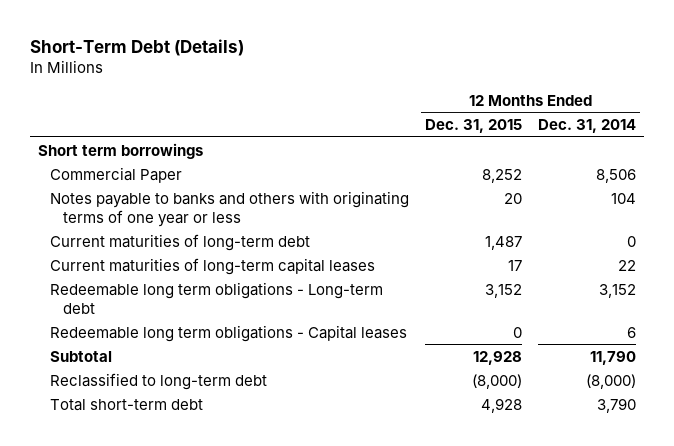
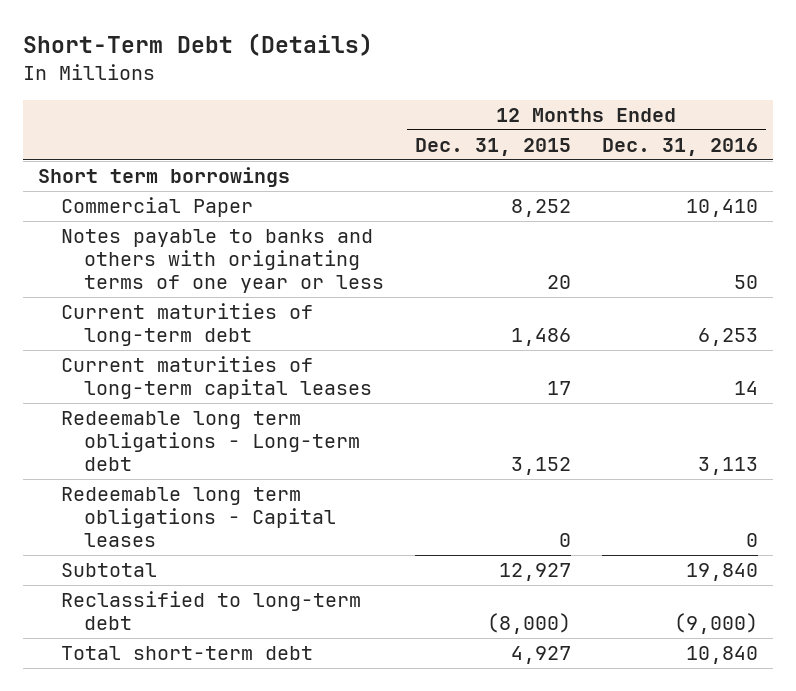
- | 12 Months Ended Dec. 31, 2015 | 12 Months Ended Dec. 31, 2014
+ | 12 Months Ended Dec. 31, 2015 | 12 Months Ended Dec. 31, 2016
- Current maturities of long-term debt | 1,487 | 0
+ Current maturities of long-term debt | 1,486 | 6,253
- Subtotal | 12,928 | 11,790
+ Subtotal | 12,927 | 19,840
- Total short-term debt | 4,928 | 3,790
+ Total short-term debt | 4,927 | 10,840

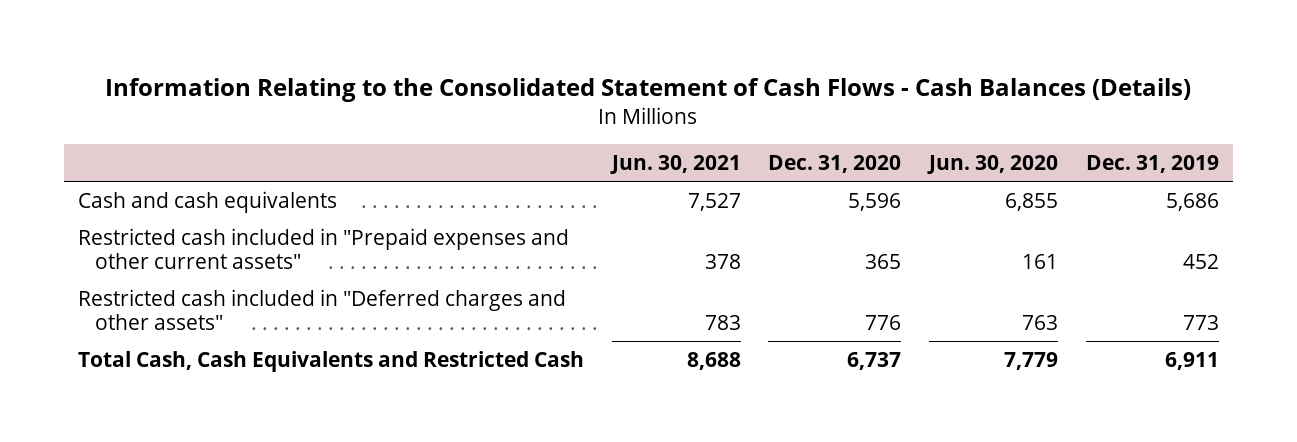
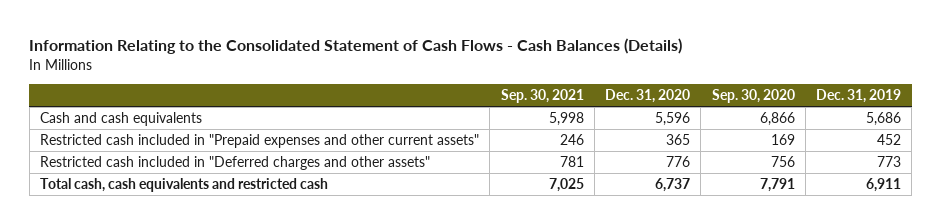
- | Jun. 30, 2021 | Dec. 31, 2020 | Jun. 30, 2020 | Dec. 31, 2019
+ | Sep. 30, 2021 | Dec. 31, 2020 | Sep. 30, 2020 | Dec. 31, 2019
- Total Cash, Cash Equivalents and Restricted Cash | 8,688 | 6,737 | 7,779 | 6,911
+ Total cash, cash equivalents and restricted cash | 7,025 | 6,737 | 7,791 | 6,911

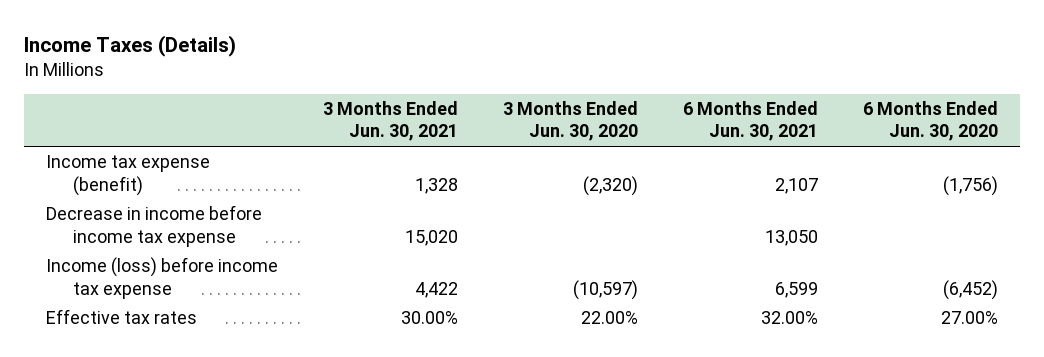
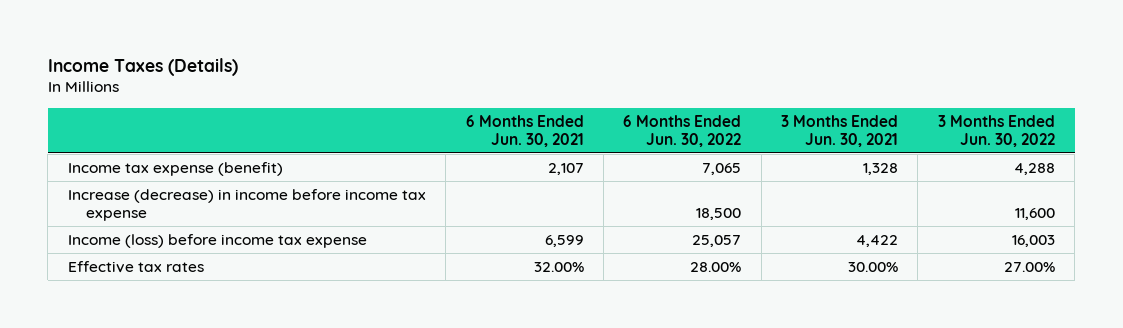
- | 3 Months Ended Jun. 30, 2021 | 3 Months Ended Jun. 30, 2020 | 6 Months Ended Jun. 30, 2021 | 6 Months Ended Jun. 30, 2020
+ | 6 Months Ended Jun. 30, 2021 | 6 Months Ended Jun. 30, 2022 | 3 Months Ended Jun. 30, 2021 | 3 Months Ended Jun. 30, 2022
- Decrease in income before income tax expense | 15,020 | | 13,050 |
+ Increase (decrease) in income before income tax expense | | 18,500 | | 11,600

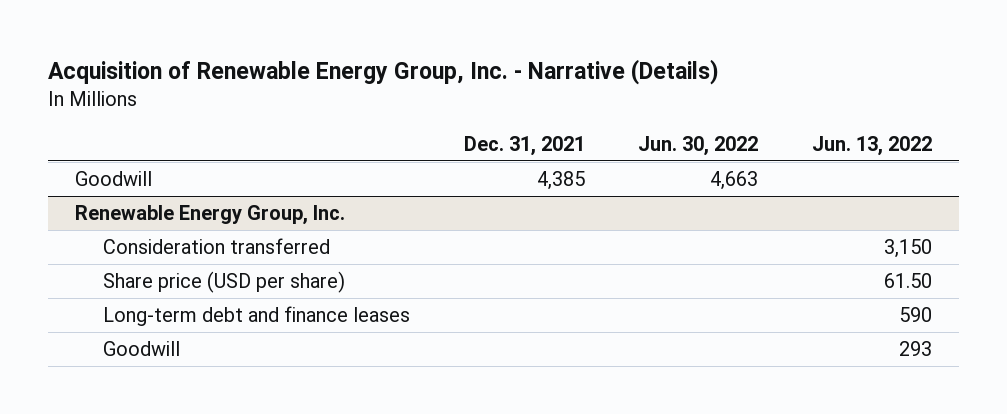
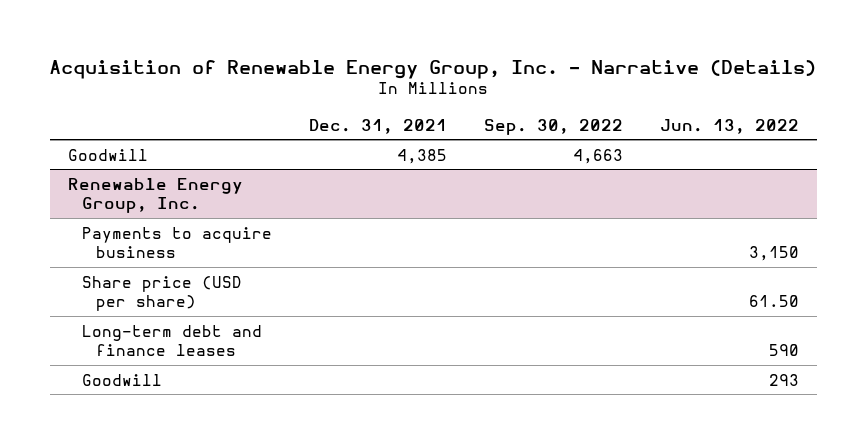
- | Dec. 31, 2021 | Jun. 30, 2022 | Jun. 13, 2022
+ | Dec. 31, 2021 | Sep. 30, 2022 | Jun. 13, 2022
@ Renewable Energy Group, Inc.
- Consideration transferred | | | 3,150
+ Payments to acquire business | | | 3,150

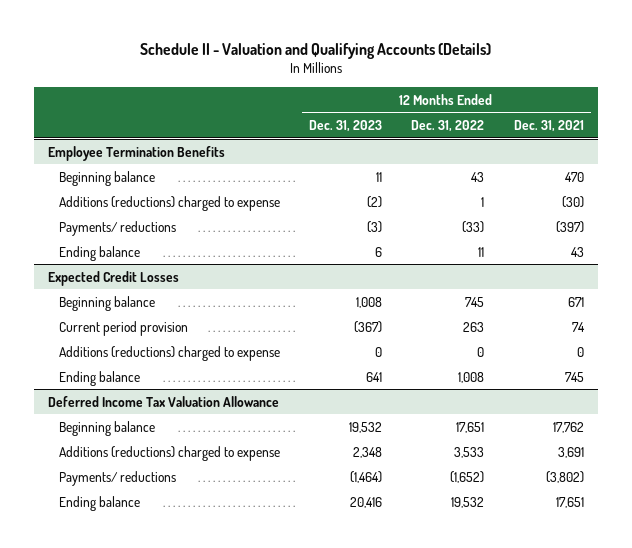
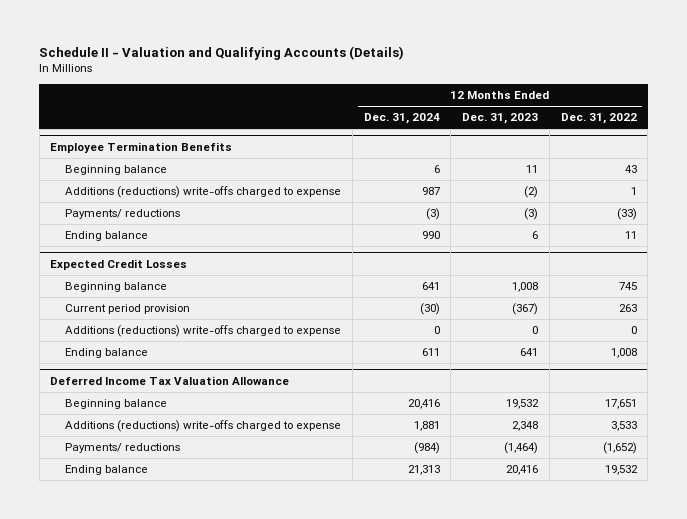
- | 12 Months Ended Dec. 31, 2023 | 12 Months Ended Dec. 31, 2022 | 12 Months Ended Dec. 31, 2021
+ | 12 Months Ended Dec. 31, 2024 | 12 Months Ended Dec. 31, 2023 | 12 Months Ended Dec. 31, 2022
@ Employee Termination Benefits
- Additions (reductions) charged to expense | (2) | 1 | (30)
+ Additions (reductions) write-offs charged to expense | 987 | (2) | 1
@ Expected Credit Losses
- Additions (reductions) charged to expense | 0 | 0 | 0
+ Additions (reductions) write-offs charged to expense | 0 | 0 | 0
@ Deferred Income Tax Valuation Allowance
- Additions (reductions) charged to expense | 2,348 | 3,533 | 3,691
+ Additions (reductions) write-offs charged to expense | 1,881 | 2,348 | 3,533

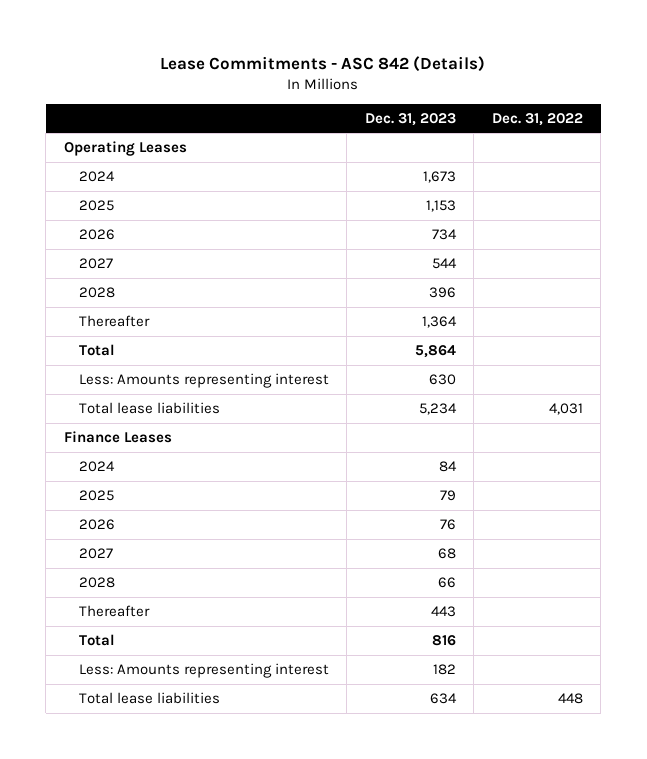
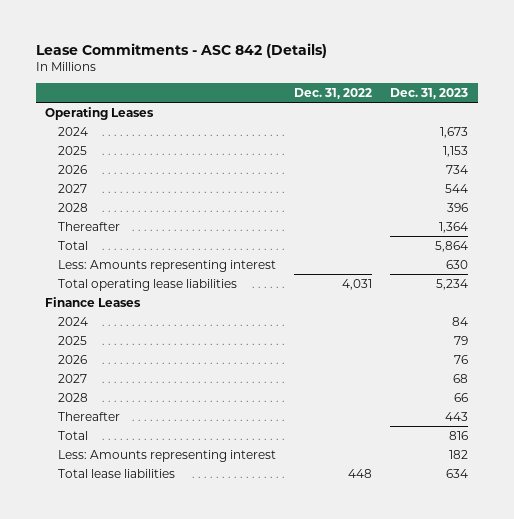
- | Dec. 31, 2023 | Dec. 31, 2022
+ | Dec. 31, 2022 | Dec. 31, 2023
- Total lease liabilities | 5,234 | 4,031
+ Total operating lease liabilities | 4,031 | 5,234

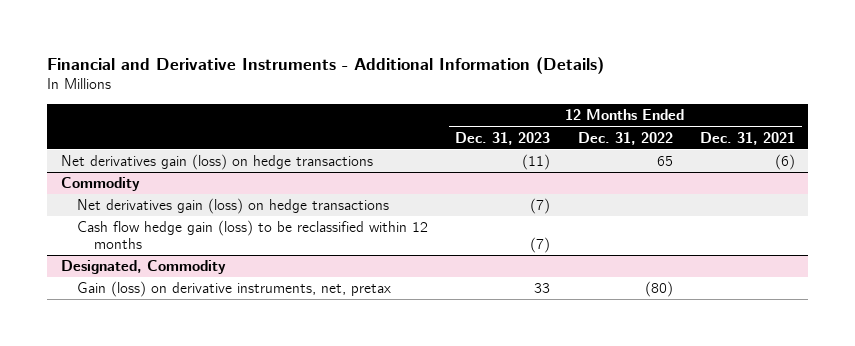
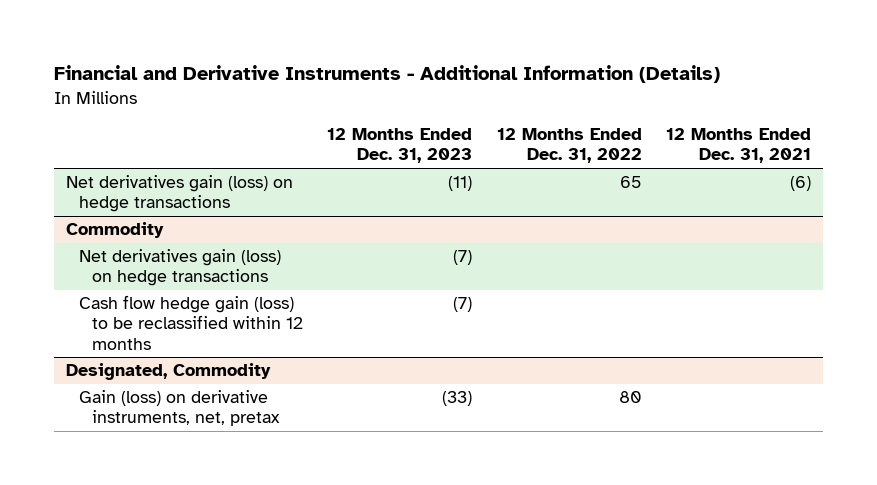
@ Designated, Commodity
- Gain (loss) on derivative instruments, net, pretax | 33 | (80) |
+ Gain (loss) on derivative instruments, net, pretax | (33) | 80 |

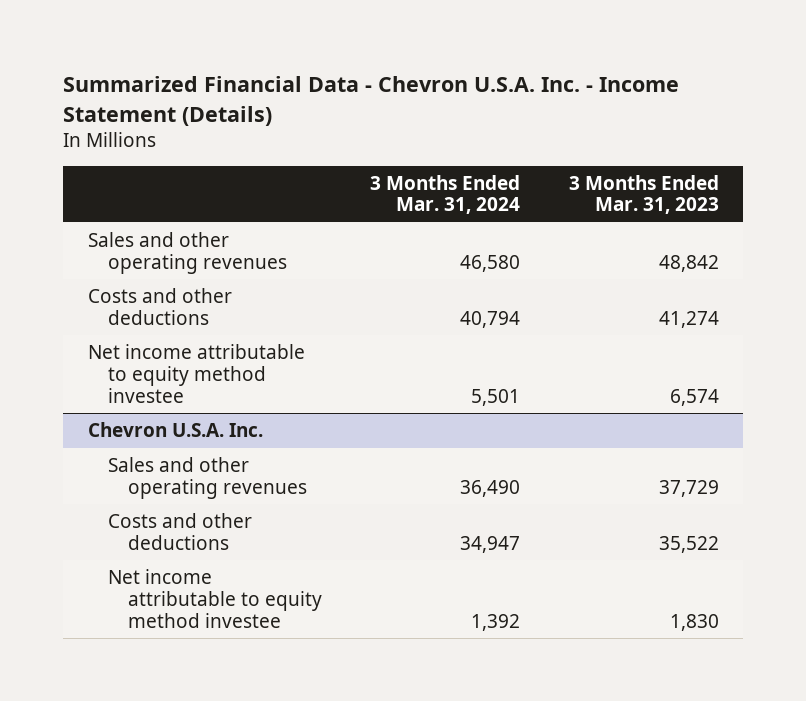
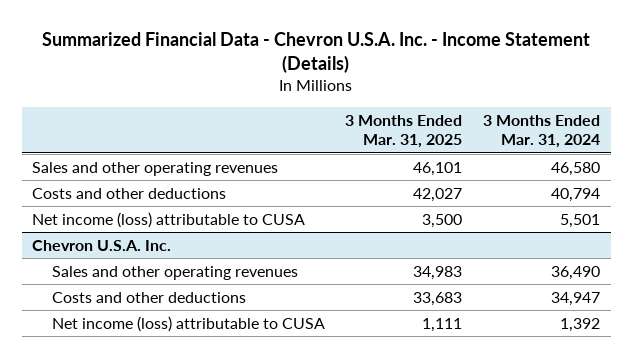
- | 3 Months Ended Mar. 31, 2024 | 3 Months Ended Mar. 31, 2023
+ | 3 Months Ended Mar. 31, 2025 | 3 Months Ended Mar. 31, 2024
- Net income attributable to equity method investee | 5,501 | 6,574
+ Net income (loss) attributable to CUSA | 3,500 | 5,501
@ Chevron U.S.A. Inc.
- Net income attributable to equity method investee | 1,392 | 1,830
+ Net income (loss) attributable to CUSA | 1,111 | 1,392

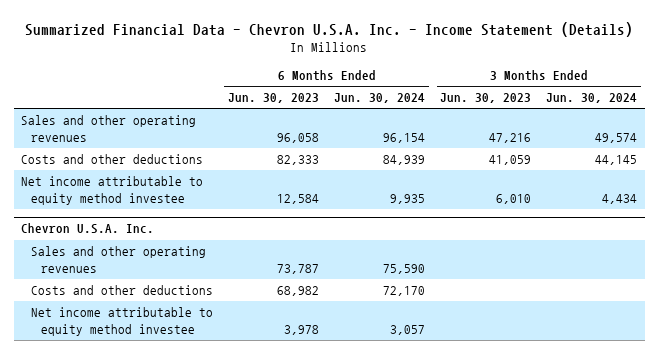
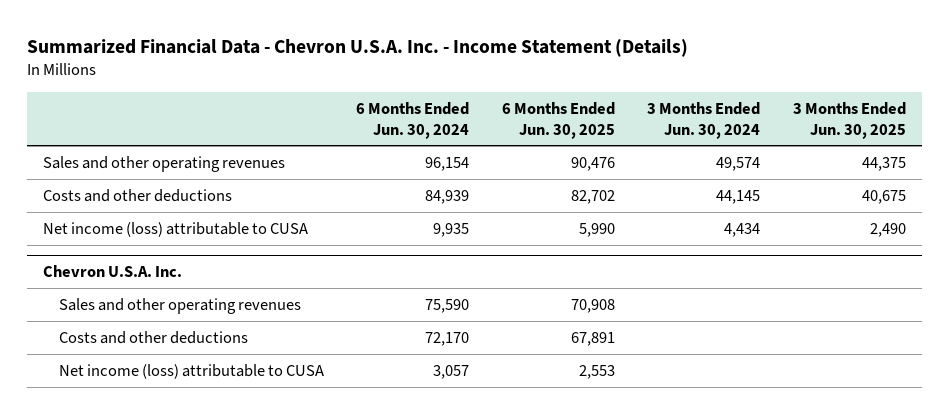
- | 6 Months Ended Jun. 30, 2023 | 6 Months Ended Jun. 30, 2024 | 3 Months Ended Jun. 30, 2023 | 3 Months Ended Jun. 30, 2024
+ | 6 Months Ended Jun. 30, 2024 | 6 Months Ended Jun. 30, 2025 | 3 Months Ended Jun. 30, 2024 | 3 Months Ended Jun. 30, 2025
- Net income attributable to equity method investee | 12,584 | 9,935 | 6,010 | 4,434
+ Net income (loss) attributable to CUSA | 9,935 | 5,990 | 4,434 | 2,490
@ Chevron U.S.A. Inc.
- Net income attributable to equity method investee | 3,978 | 3,057 | |
+ Net income (loss) attributable to CUSA | 3,057 | 2,553 | |

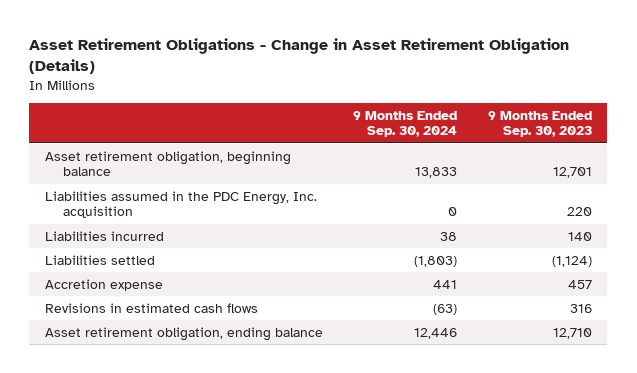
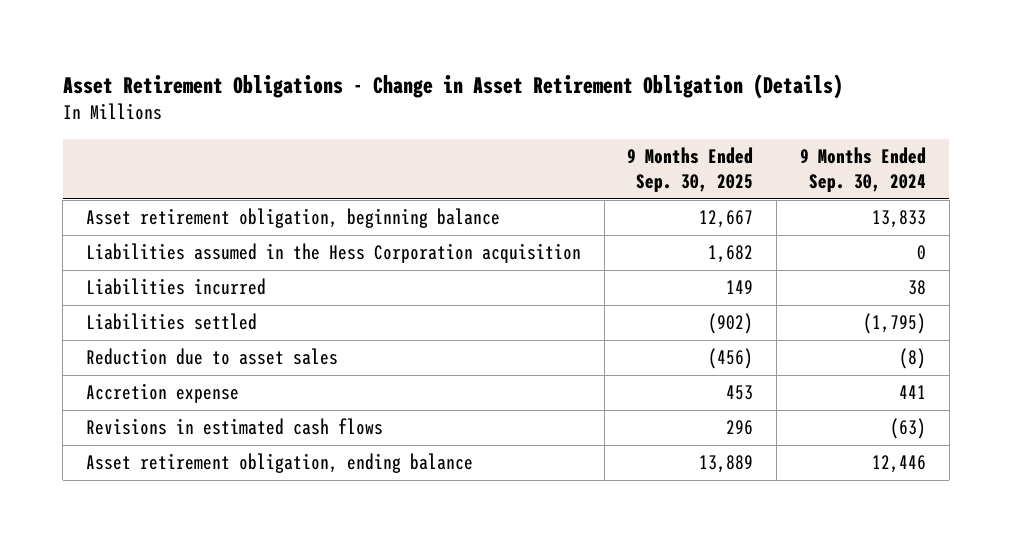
- | 9 Months Ended Sep. 30, 2024 | 9 Months Ended Sep. 30, 2023
+ | 9 Months Ended Sep. 30, 2025 | 9 Months Ended Sep. 30, 2024
- Liabilities assumed in the PDC Energy, Inc. acquisition | 0 | 220
+ Liabilities assumed in the Hess Corporation acquisition | 1,682 | 0
- Liabilities settled | (1,803) | (1,124)
+ Liabilities settled | (902) | (1,795)
+ Reduction due to asset sales | (456) | (8)

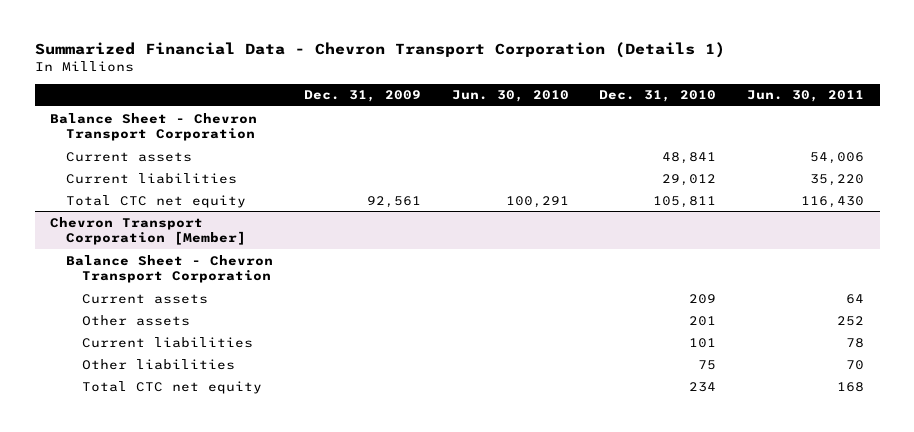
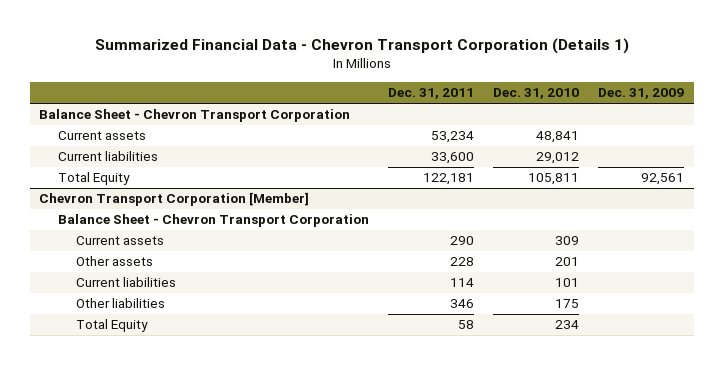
- | Dec. 31, 2009 | Jun. 30, 2010 | Dec. 31, 2010 | Jun. 30, 2011
+ | Dec. 31, 2011 | Dec. 31, 2010 | Dec. 31, 2009
- Total CTC net equity | 92,561 | 100,291 | 105,811 | 116,430
+ Total Equity | 122,181 | 105,811 | 92,561
@ Chevron Transport Corporation [Member]
- Current assets | | | 209 | 64
+ Current assets | 290 | 309 |
- Other liabilities | | | 75 | 70
- Total CTC net equity | | | 234 | 168
+ Other liabilities | 346 | 175 |
+ Total Equity | 58 | 234 |

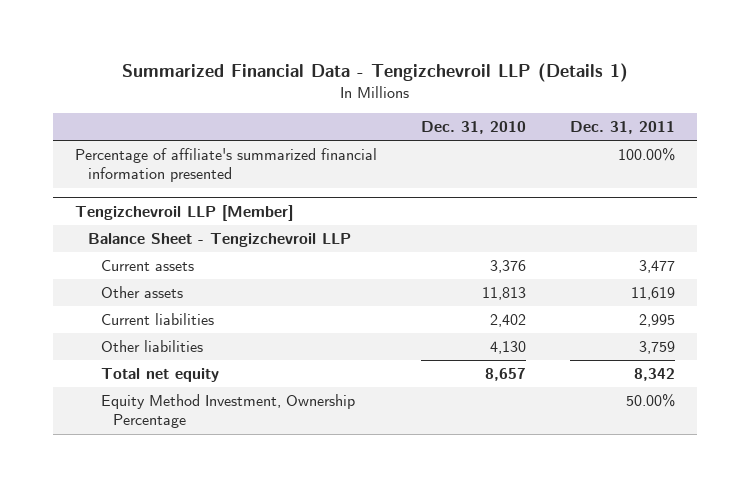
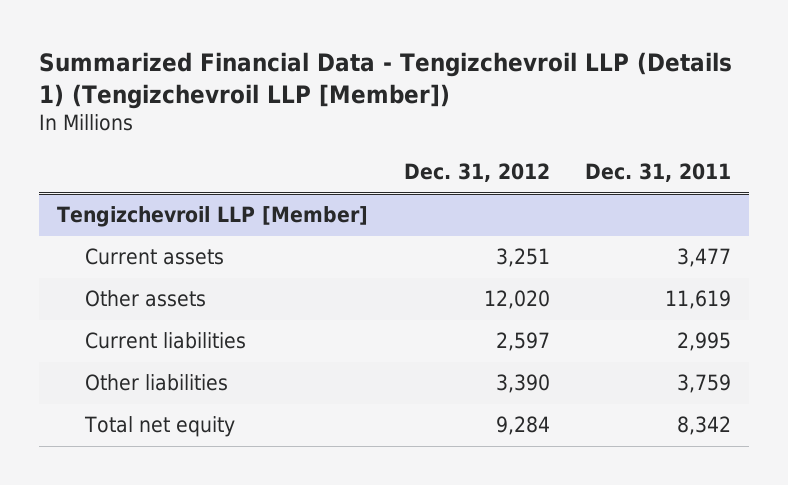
- Summarized Financial Data - Tengizchevroil LLP (Details 1)
+ Summarized Financial Data - Tengizchevroil LLP (Details 1) (Tengizchevroil LLP [Member])
- | Dec. 31, 2010 | Dec. 31, 2011
+ | Dec. 31, 2012 | Dec. 31, 2011
- Percentage of affiliate's summarized financial information presented | | 100.00%
@ Tengizchevroil LLP [Member]
- Balance Sheet - Tengizchevroil LLP
- Equity Method Investment, Ownership Percentage | | 50.00%

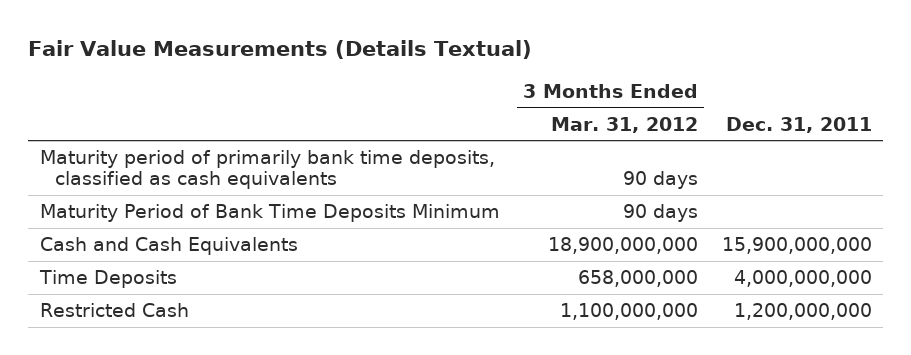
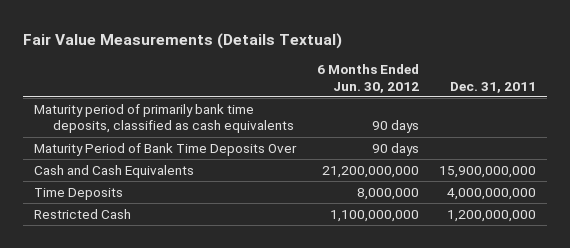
- | 3 Months Ended Mar. 31, 2012 | Dec. 31, 2011
+ | 6 Months Ended Jun. 30, 2012 | Dec. 31, 2011
- Maturity Period of Bank Time Deposits Minimum | 90 days |
+ Maturity Period of Bank Time Deposits Over | 90 days |

